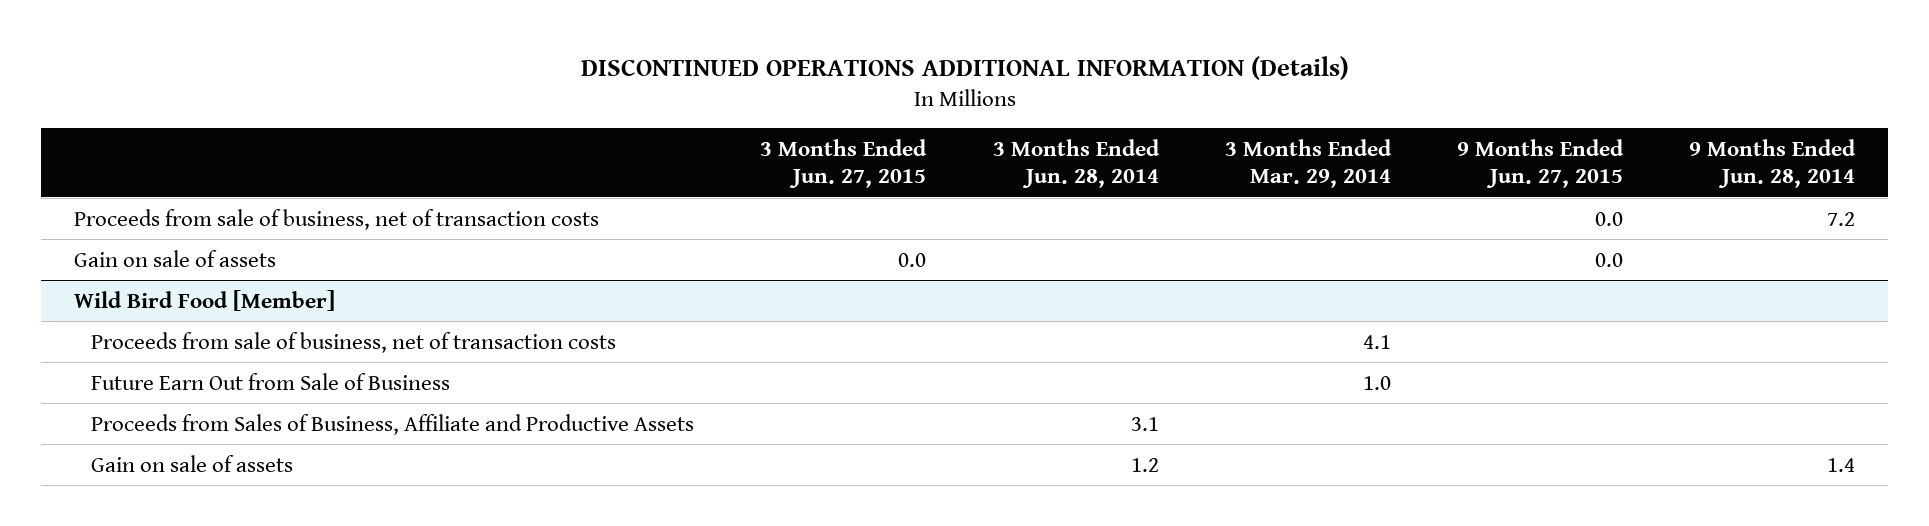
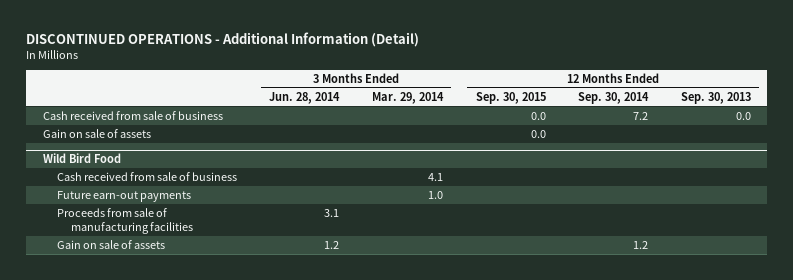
- DISCONTINUED OPERATIONS ADDITIONAL INFORMATION (Details)
+ DISCONTINUED OPERATIONS - Additional Information (Detail)
- | 3 Months Ended Jun. 27, 2015 | 3 Months Ended Jun. 28, 2014 | 3 Months Ended Mar. 29, 2014 | 9 Months Ended Jun. 27, 2015 | 9 Months Ended Jun. 28, 2014
+ | 3 Months Ended Jun. 28, 2014 | 3 Months Ended Mar. 29, 2014 | 12 Months Ended Sep. 30, 2015 | 12 Months Ended Sep. 30, 2014 | 12 Months Ended Sep. 30, 2013
- Proceeds from sale of business, net of transaction costs | | | | 0.0 | 7.2
+ Cash received from sale of business | | | 0.0 | 7.2 | 0.0
- Wild Bird Food [Member]
- Proceeds from sale of business, net of transaction costs | | | 4.1 | |
- Future Earn Out from Sale of Business | | | 1.0 | |
- Proceeds from Sales of Business, Affiliate and Productive Assets | | 3.1 | | |
+ Wild Bird Food
+ Cash received from sale of business | | 4.1 | | |
+ Future earn-out payments | | 1.0 | | |
+ Proceeds from sale of manufacturing facilities | 3.1 | | | |

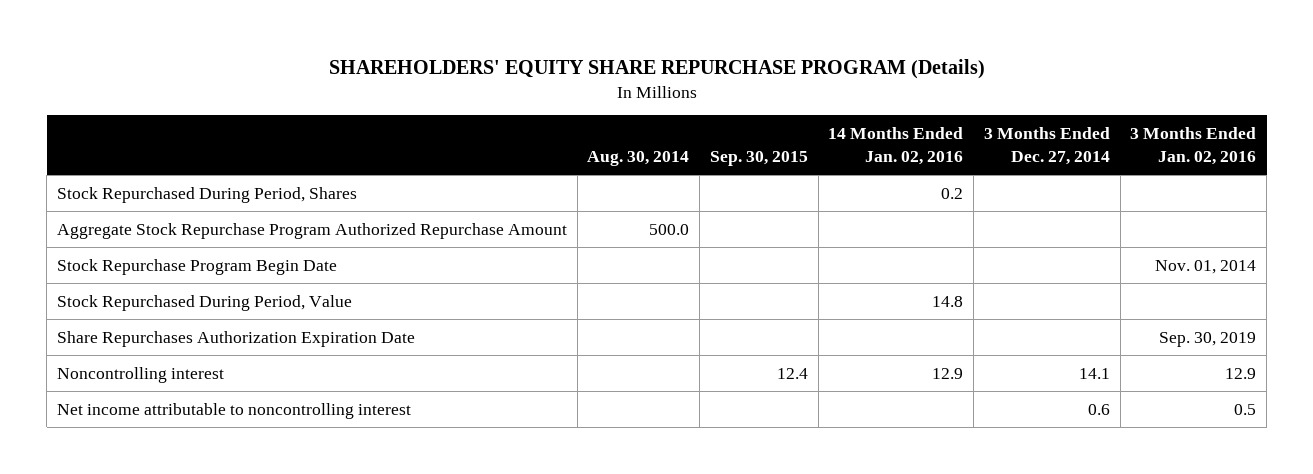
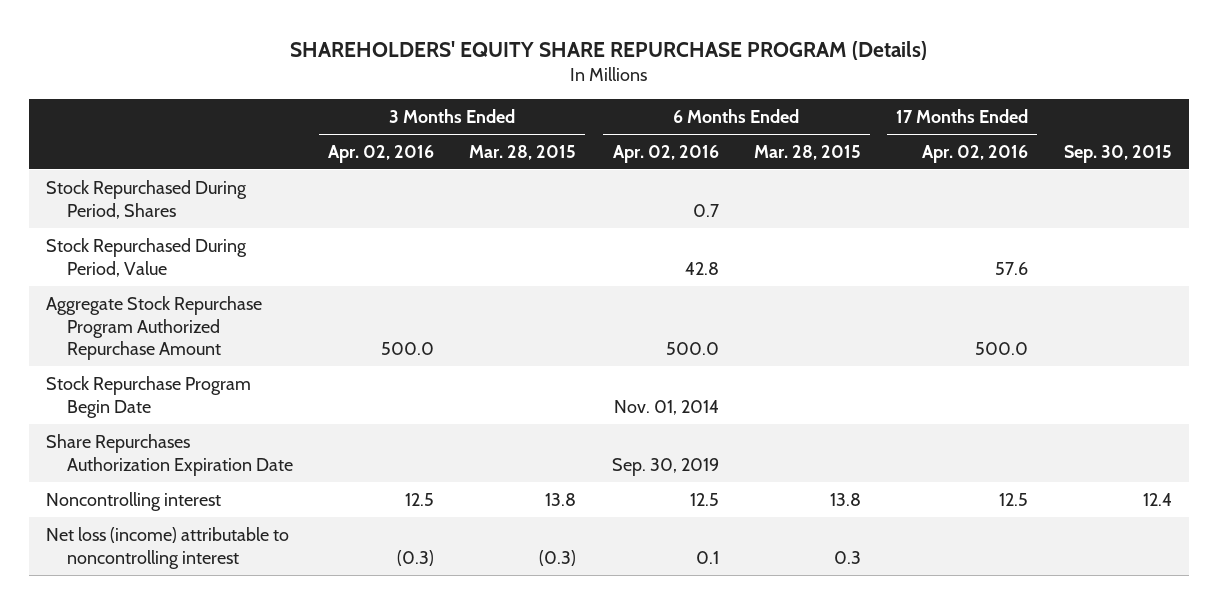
- | Aug. 30, 2014 | Sep. 30, 2015 | 14 Months Ended Jan. 02, 2016 | 3 Months Ended Dec. 27, 2014 | 3 Months Ended Jan. 02, 2016
+ | 3 Months Ended Apr. 02, 2016 | 3 Months Ended Mar. 28, 2015 | 6 Months Ended Apr. 02, 2016 | 6 Months Ended Mar. 28, 2015 | 17 Months Ended Apr. 02, 2016 | Sep. 30, 2015
moved up: Stock Repurchased During Period, Value | | | 42.8 | | 57.6 |
- Net income attributable to noncontrolling interest | | | | 0.6 | 0.5
+ Net loss (income) attributable to noncontrolling interest | (0.3) | (0.3) | 0.1 | 0.3 | |

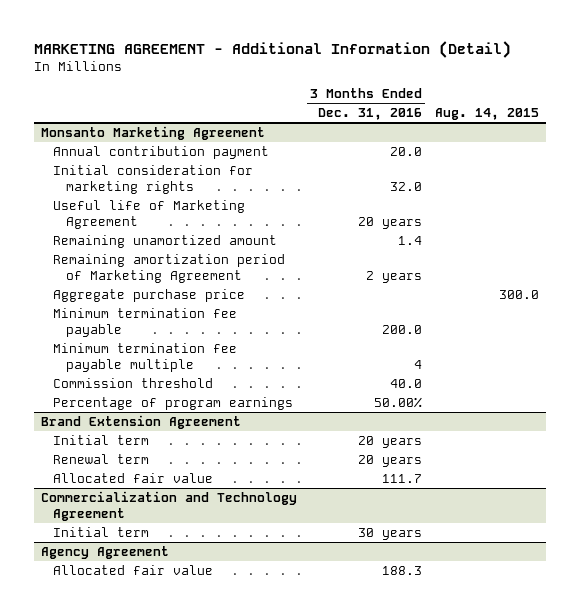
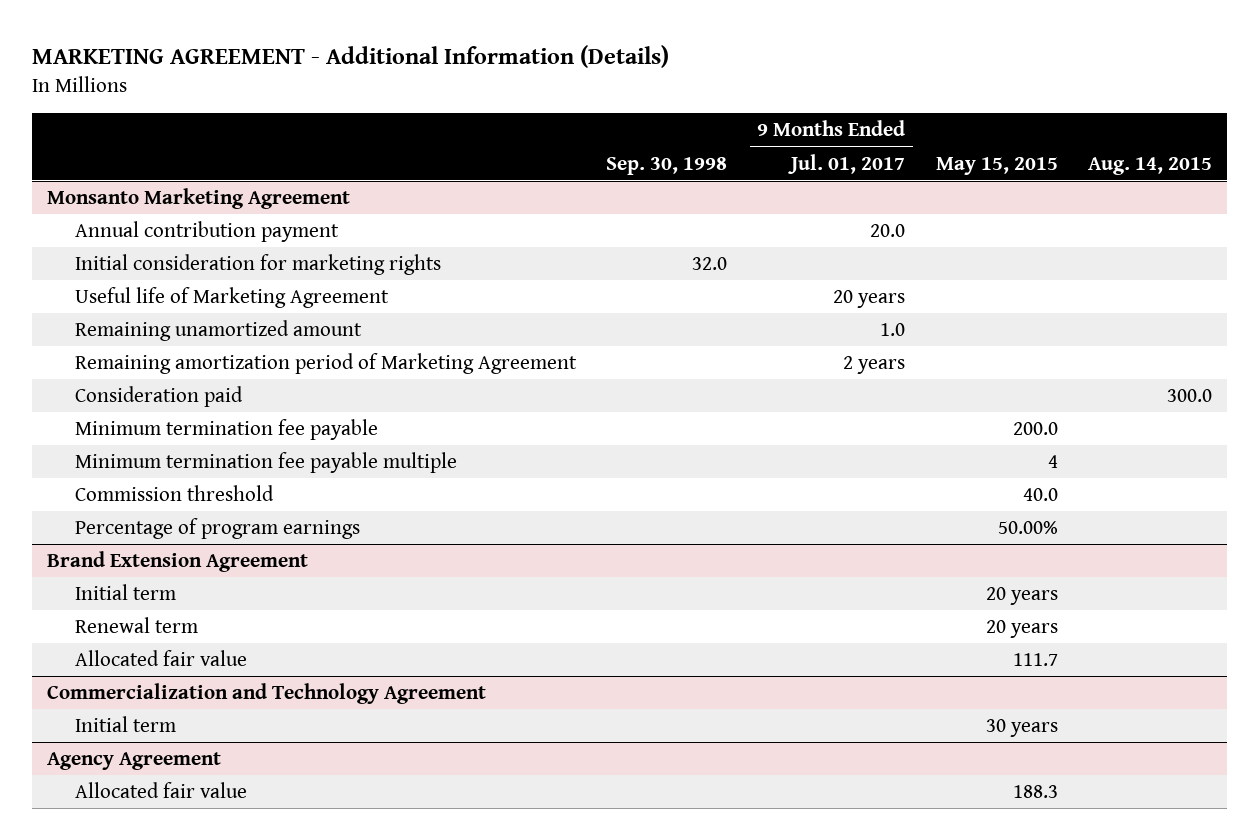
- MARKETING AGREEMENT - Additional Information (Detail)
+ MARKETING AGREEMENT - Additional Information (Details)
- | 3 Months Ended Dec. 31, 2016 | Aug. 14, 2015
+ | Sep. 30, 1998 | 9 Months Ended Jul. 01, 2017 | May 15, 2015 | Aug. 14, 2015
@ Monsanto Marketing Agreement
- Aggregate purchase price | | 300.0
+ Consideration paid | | | | 300.0

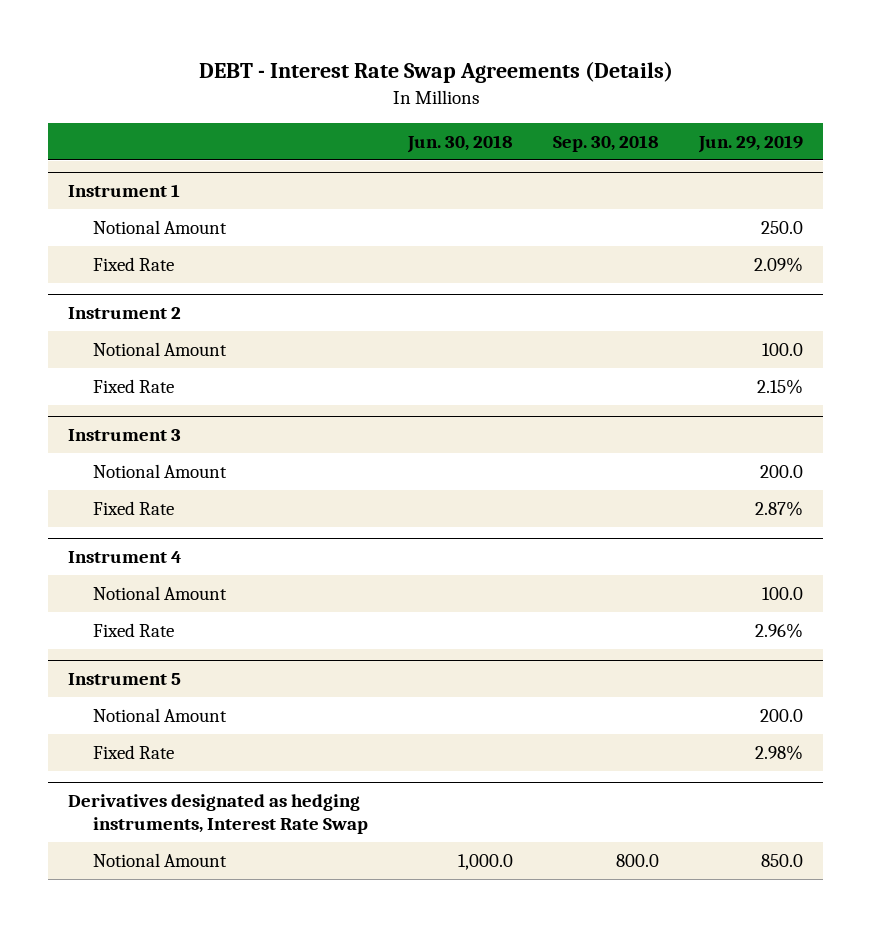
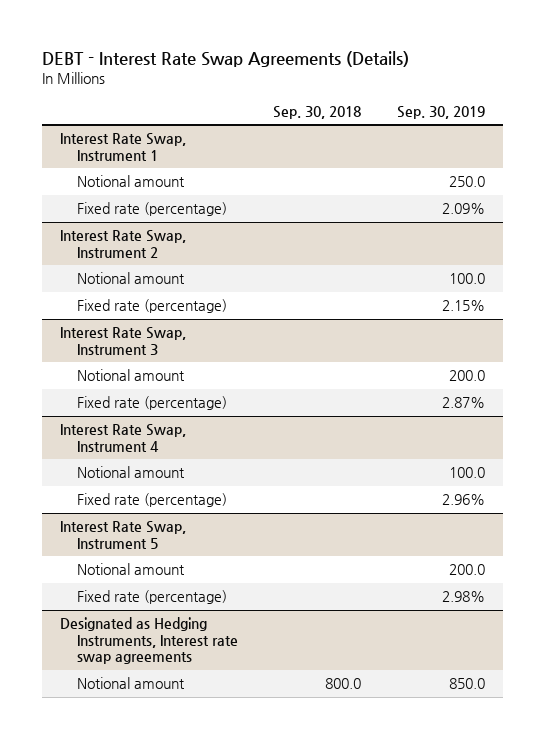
- | Jun. 30, 2018 | Sep. 30, 2018 | Jun. 29, 2019
+ | Sep. 30, 2018 | Sep. 30, 2019
- Instrument 1
- Notional Amount | | | 250.0
- Fixed Rate | | | 2.09%
- Instrument 2
- Notional Amount | | | 100.0
- Fixed Rate | | | 2.15%
- Instrument 3
- Notional Amount | | | 200.0
- Fixed Rate | | | 2.87%
- Instrument 4
- Notional Amount | | | 100.0
- Fixed Rate | | | 2.96%
- Instrument 5
- Notional Amount | | | 200.0
- Fixed Rate | | | 2.98%
- Derivatives designated as hedging instruments, Interest Rate Swap
- Notional Amount | 1,000.0 | 800.0 | 850.0
+ Interest Rate Swap, Instrument 1
+ Notional amount | | 250.0
+ Fixed rate (percentage) | | 2.09%
+ Interest Rate Swap, Instrument 2
+ Notional amount | | 100.0
+ Fixed rate (percentage) | | 2.15%
+ Interest Rate Swap, Instrument 3
+ Notional amount | | 200.0
+ Fixed rate (percentage) | | 2.87%
+ Interest Rate Swap, Instrument 4
+ Notional amount | | 100.0
+ Fixed rate (percentage) | | 2.96%
+ Interest Rate Swap, Instrument 5
+ Notional amount | | 200.0
+ Fixed rate (percentage) | | 2.98%
+ Designated as Hedging Instruments, Interest rate swap agreements
+ Notional amount | 800.0 | 850.0

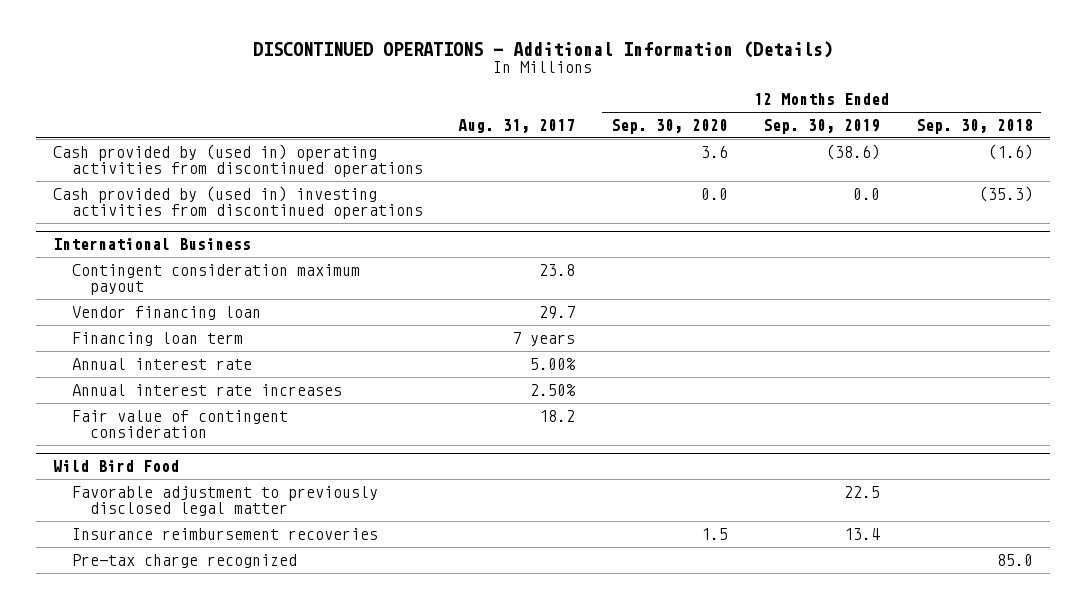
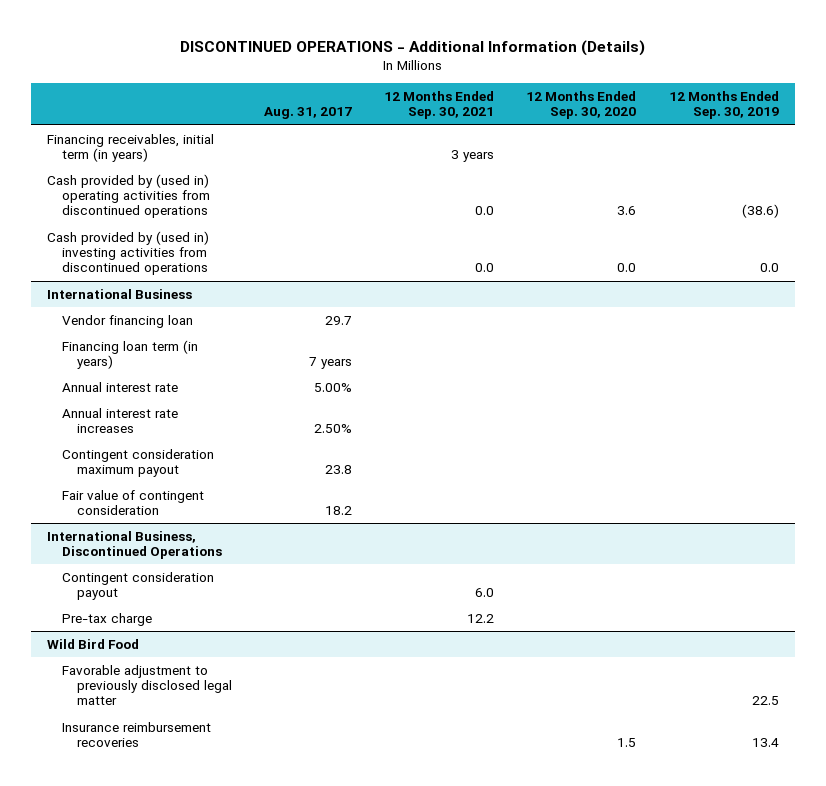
- | Aug. 31, 2017 | 12 Months Ended Sep. 30, 2020 | 12 Months Ended Sep. 30, 2019 | 12 Months Ended Sep. 30, 2018
+ | Aug. 31, 2017 | 12 Months Ended Sep. 30, 2021 | 12 Months Ended Sep. 30, 2020 | 12 Months Ended Sep. 30, 2019
+ Financing receivables, initial term (in years) | | 3 years | |
@ International Business
- Financing loan term | 7 years | | |
+ Financing loan term (in years) | 7 years | | |
moved down: Contingent consideration maximum payout | 23.8 | | |
+ International Business, Discontinued Operations
+ Contingent consideration payout | | 6.0 | |
+ Pre-tax charge | | 12.2 | |
@ Wild Bird Food
- Pre-tax charge recognized | | | | 85.0

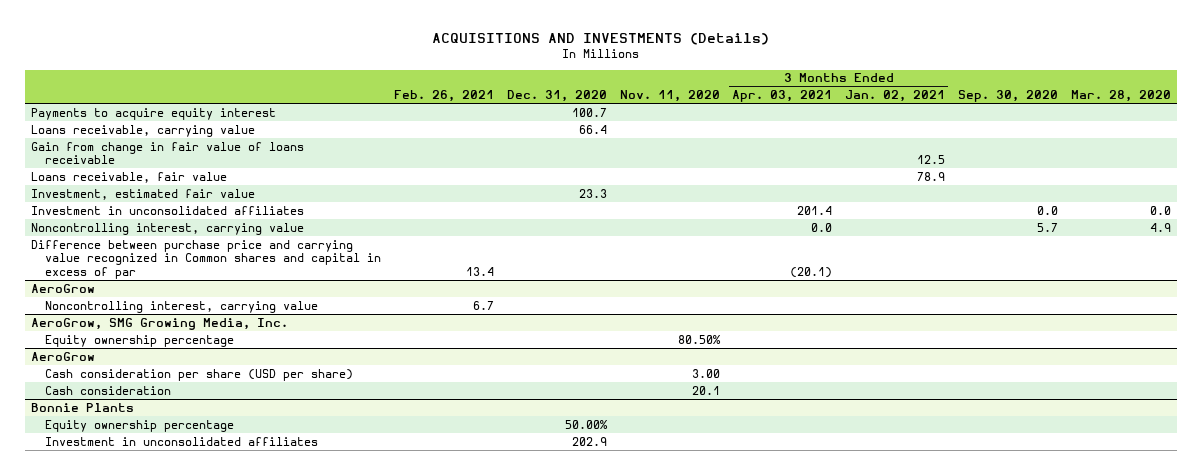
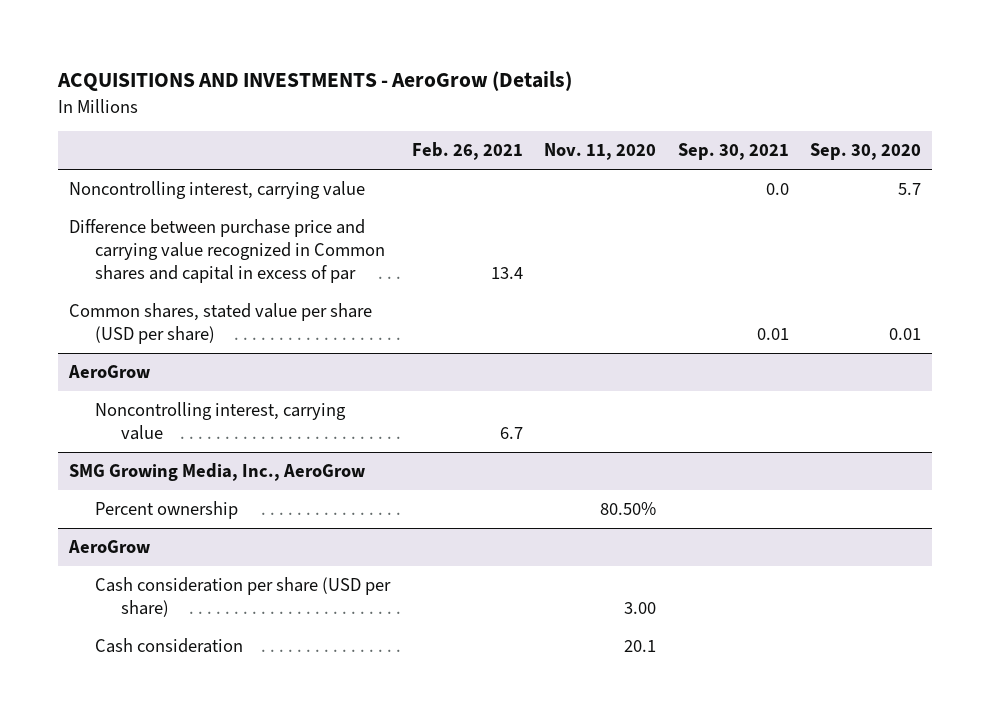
- ACQUISITIONS AND INVESTMENTS (Details)
+ ACQUISITIONS AND INVESTMENTS - AeroGrow (Details)
- | Feb. 26, 2021 | Dec. 31, 2020 | Nov. 11, 2020 | 3 Months Ended Apr. 03, 2021 | 3 Months Ended Jan. 02, 2021 | Sep. 30, 2020 | Mar. 28, 2020
+ | Feb. 26, 2021 | Nov. 11, 2020 | Sep. 30, 2021 | Sep. 30, 2020
- Payments to acquire equity interest | | 100.7 | | | | |
- Loans receivable, carrying value | | 66.4 | | | | |
- Gain from change in fair value of loans receivable | | | | | 12.5 | |
- Loans receivable, fair value | | | | | 78.9 | |
- Investment, estimated fair value | | 23.3 | | | | |
- Investment in unconsolidated affiliates | | | | 201.4 | | 0.0 | 0.0
+ Common shares, stated value per share (USD per share) | | | 0.01 | 0.01
- AeroGrow, SMG Growing Media, Inc.
- Equity ownership percentage | | | 80.50% | | | |
+ SMG Growing Media, Inc., AeroGrow
+ Percent ownership | | 80.50% | |
- Bonnie Plants
- Equity ownership percentage | | 50.00% | | | | |
- Investment in unconsolidated affiliates | | 202.9 | | | | |

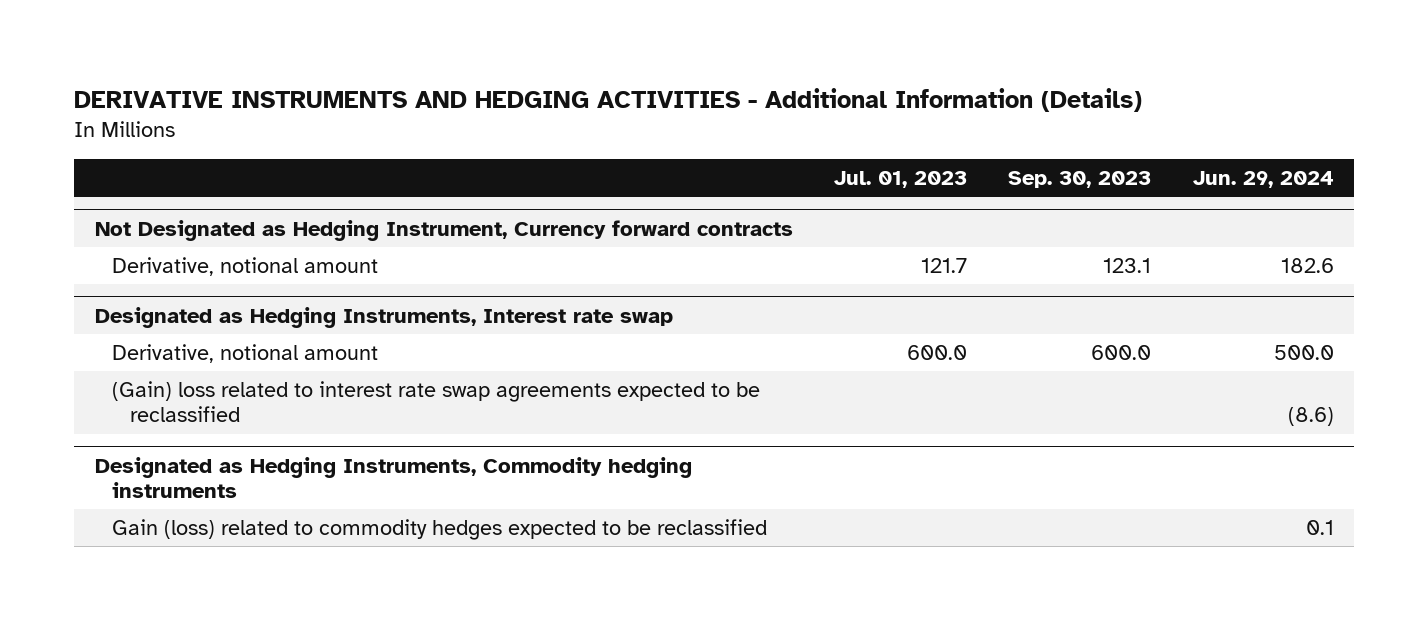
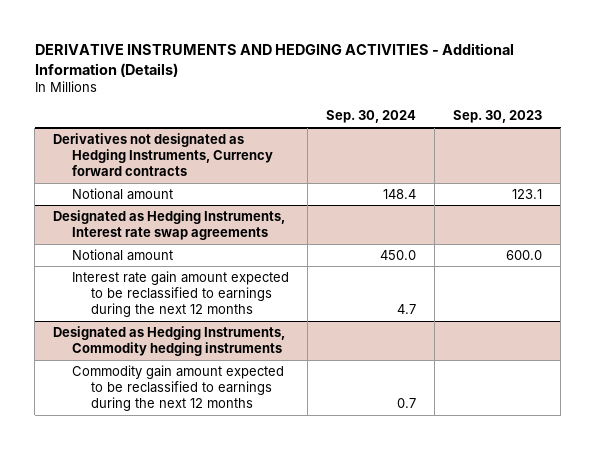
- | Jul. 01, 2023 | Sep. 30, 2023 | Jun. 29, 2024
+ | Sep. 30, 2024 | Sep. 30, 2023
- Not Designated as Hedging Instrument, Currency forward contracts
- Derivative, notional amount | 121.7 | 123.1 | 182.6
- Designated as Hedging Instruments, Interest rate swap
- Derivative, notional amount | 600.0 | 600.0 | 500.0
- (Gain) loss related to interest rate swap agreements expected to be reclassified | | | (8.6)
+ Derivatives not designated as Hedging Instruments, Currency forward contracts
+ Notional amount | 148.4 | 123.1
+ Designated as Hedging Instruments, Interest rate swap agreements
+ Notional amount | 450.0 | 600.0
+ Interest rate gain amount expected to be reclassified to earnings during the next 12 months | 4.7 |
@ Designated as Hedging Instruments, Commodity hedging instruments
- Gain (loss) related to commodity hedges expected to be reclassified | | | 0.1
+ Commodity gain amount expected to be reclassified to earnings during the next 12 months | 0.7 |

